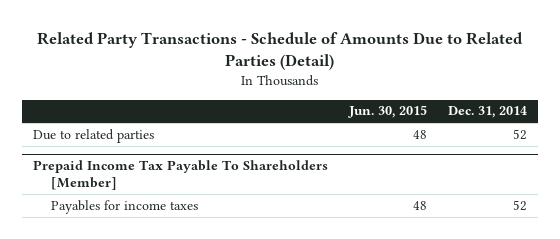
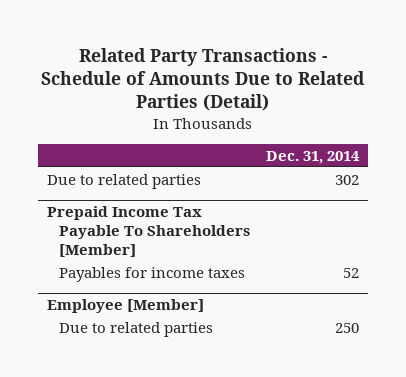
- | Jun. 30, 2015 | Dec. 31, 2014
+ | Dec. 31, 2014
- Due to related parties | 48 | 52
+ Due to related parties | 302
+ Employee [Member]
+ Due to related parties | 250

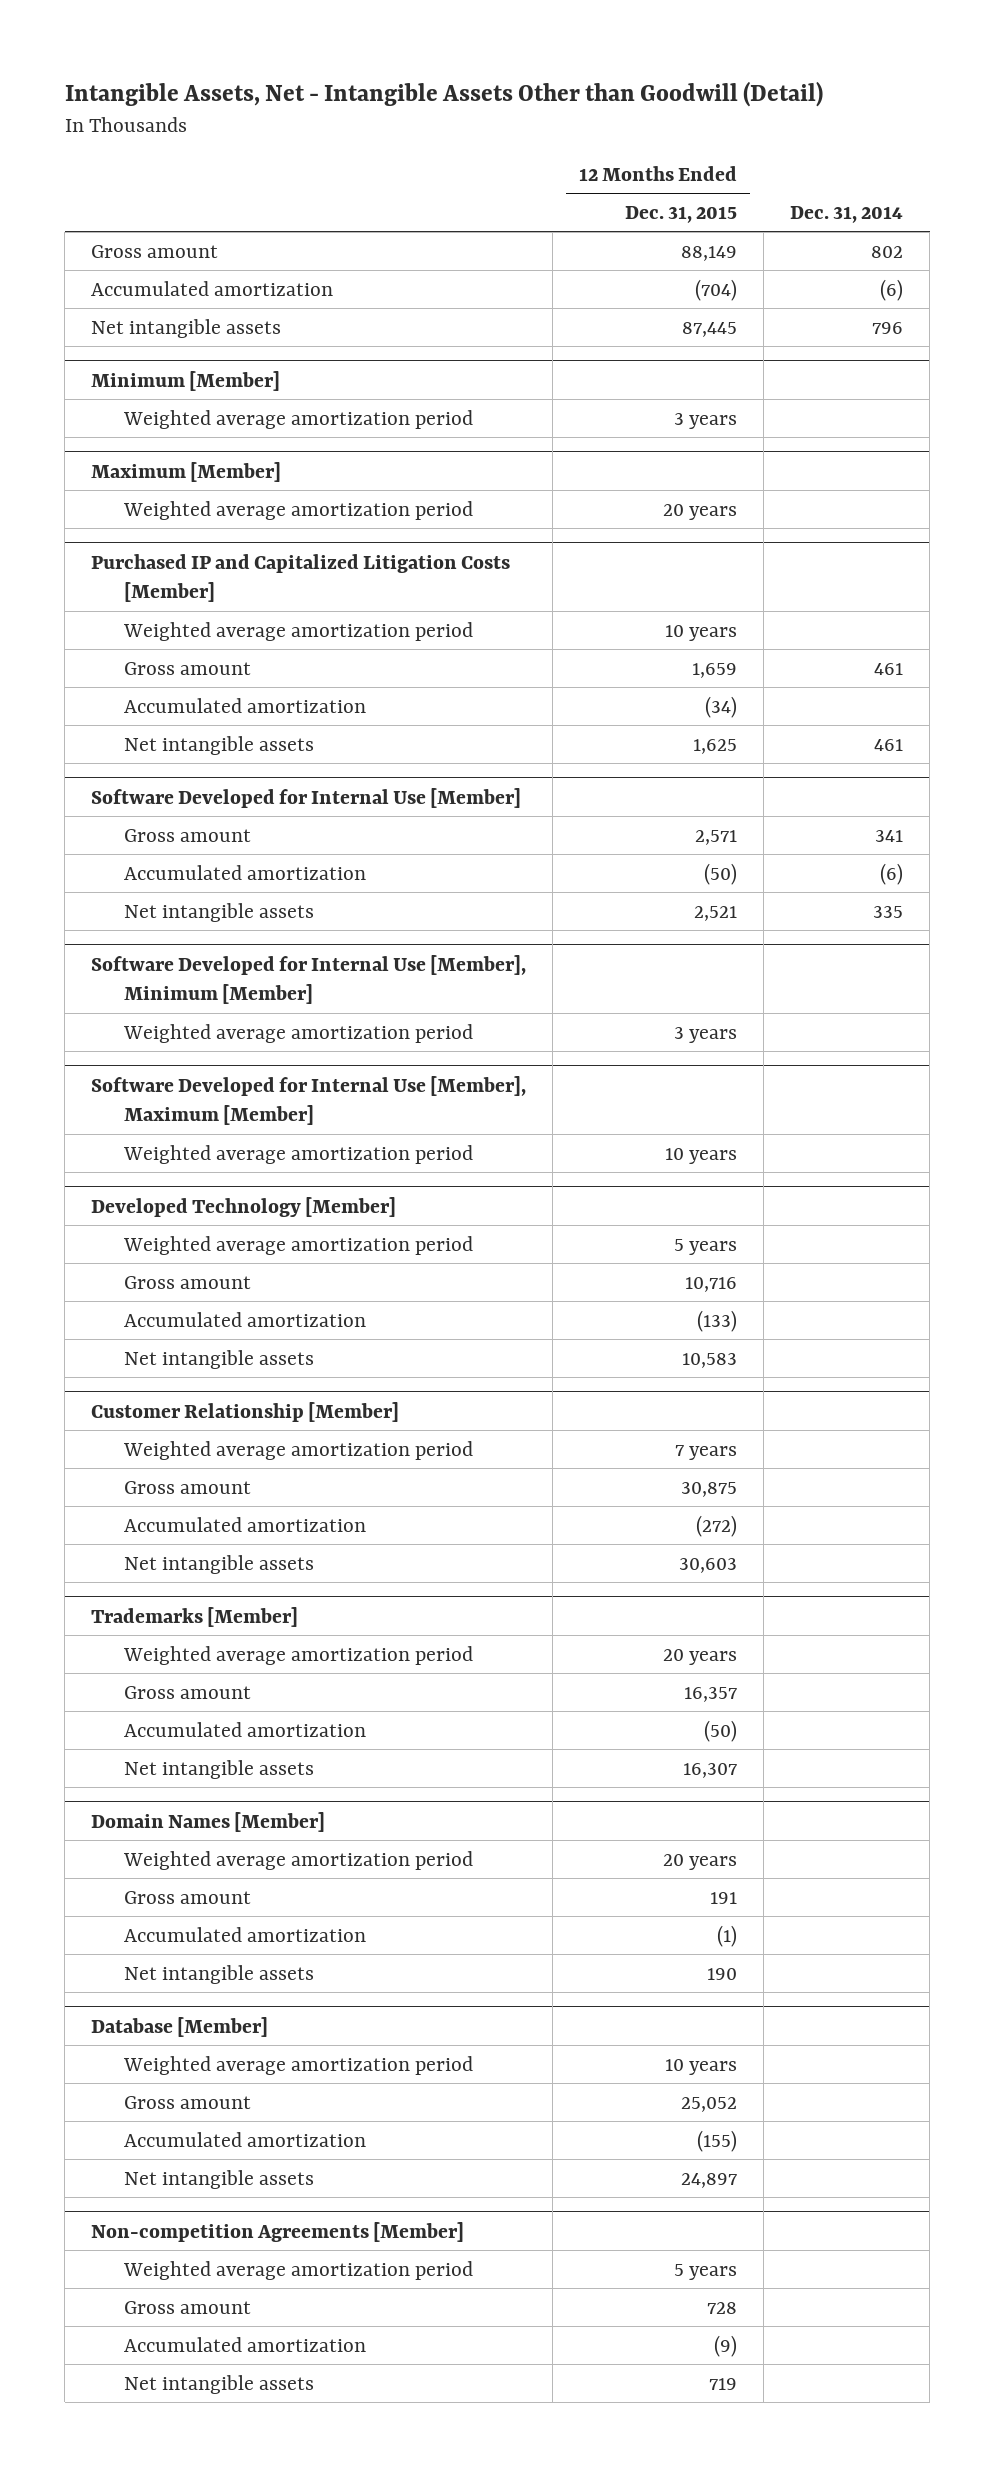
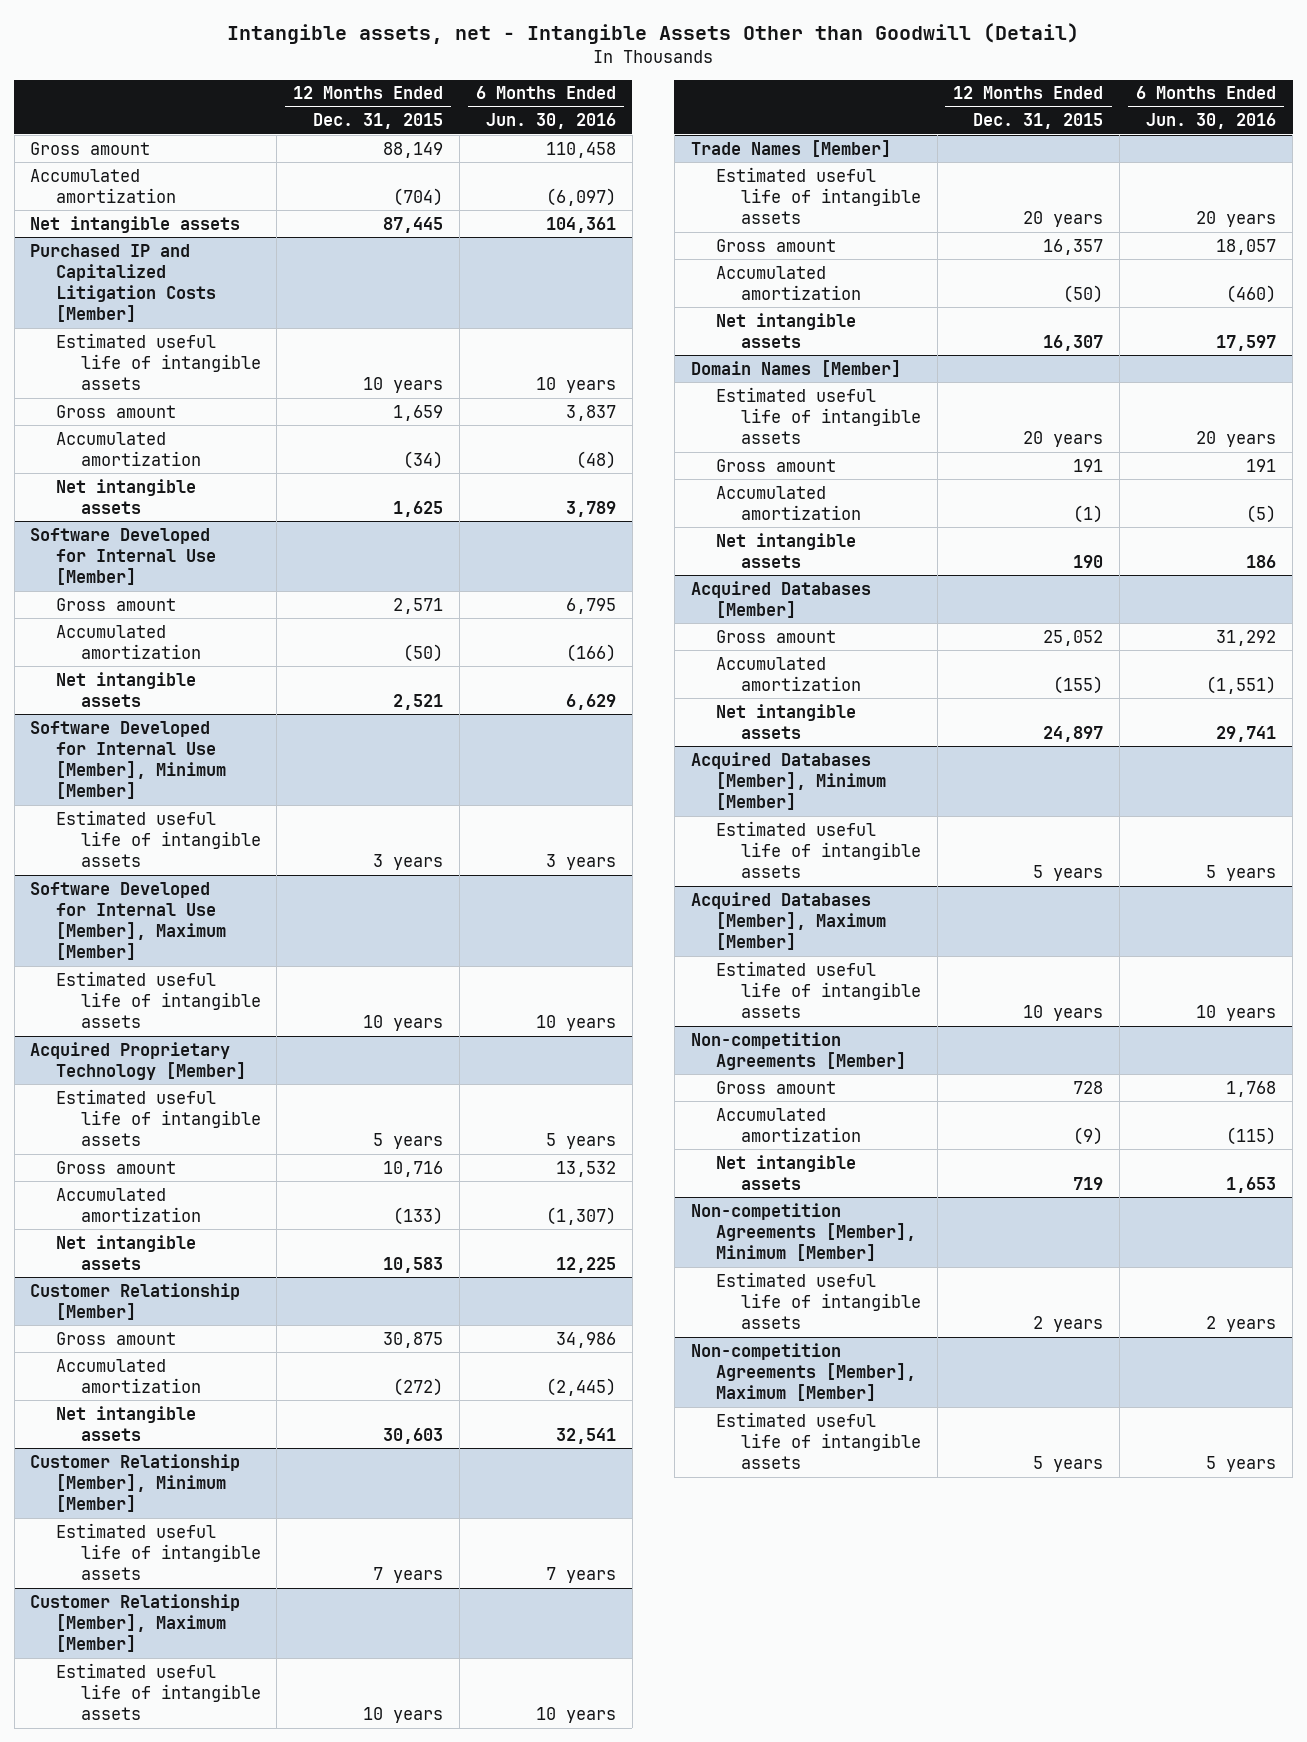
- Intangible Assets, Net - Intangible Assets Other than Goodwill (Detail)
+ Intangible assets, net - Intangible Assets Other than Goodwill (Detail)
- | 12 Months Ended Dec. 31, 2015 | Dec. 31, 2014
+ | 12 Months Ended Dec. 31, 2015 | 6 Months Ended Jun. 30, 2016
- Minimum [Member]
- Weighted average amortization period | 3 years |
- Maximum [Member]
- Weighted average amortization period | 20 years |
@ Purchased IP and Capitalized Litigation Costs [Member]
- Weighted average amortization period | 10 years |
+ Estimated useful life of intangible assets | 10 years | 10 years
@ Software Developed for Internal Use [Member], Minimum [Member]
- Weighted average amortization period | 3 years |
+ Estimated useful life of intangible assets | 3 years | 3 years
@ Software Developed for Internal Use [Member], Maximum [Member]
- Weighted average amortization period | 10 years |
- Developed Technology [Member]
- Weighted average amortization period | 5 years |
@ Software Developed for Internal Use [Member], Maximum [Member]
+ Estimated useful life of intangible assets | 10 years | 10 years
+ Acquired Proprietary Technology [Member]
+ Estimated useful life of intangible assets | 5 years | 5 years
@ Customer Relationship [Member]
- Weighted average amortization period | 7 years |
- Trademarks [Member]
- Weighted average amortization period | 20 years |
+ Customer Relationship [Member], Minimum [Member]
+ Estimated useful life of intangible assets | 7 years | 7 years
+ Customer Relationship [Member], Maximum [Member]
+ Estimated useful life of intangible assets | 10 years | 10 years
+ Trade Names [Member]
+ Estimated useful life of intangible assets | 20 years | 20 years
@ Domain Names [Member]
- Weighted average amortization period | 20 years |
+ Estimated useful life of intangible assets | 20 years | 20 years
- Database [Member]
- Weighted average amortization period | 10 years |
+ Acquired Databases [Member]
+ Acquired Databases [Member], Minimum [Member]
+ Estimated useful life of intangible assets | 5 years | 5 years
+ Acquired Databases [Member], Maximum [Member]
+ Estimated useful life of intangible assets | 10 years | 10 years
@ Non-competition Agreements [Member]
- Weighted average amortization period | 5 years |
+ Non-competition Agreements [Member], Minimum [Member]
+ Estimated useful life of intangible assets | 2 years | 2 years
+ Non-competition Agreements [Member], Maximum [Member]
+ Estimated useful life of intangible assets | 5 years | 5 years

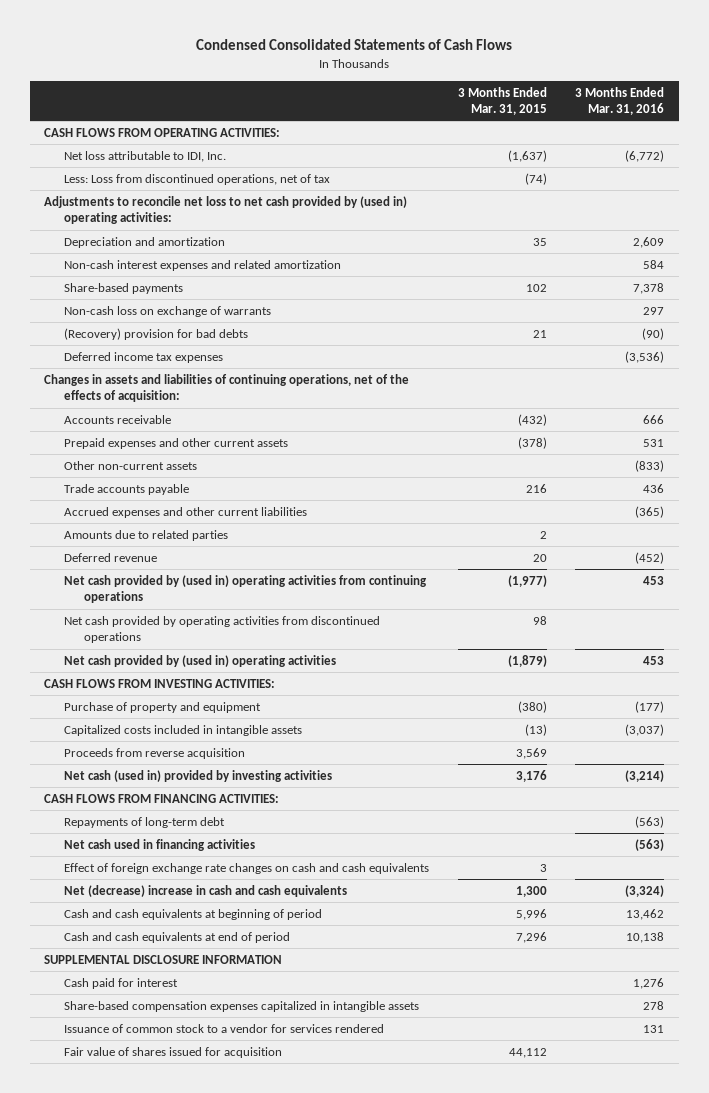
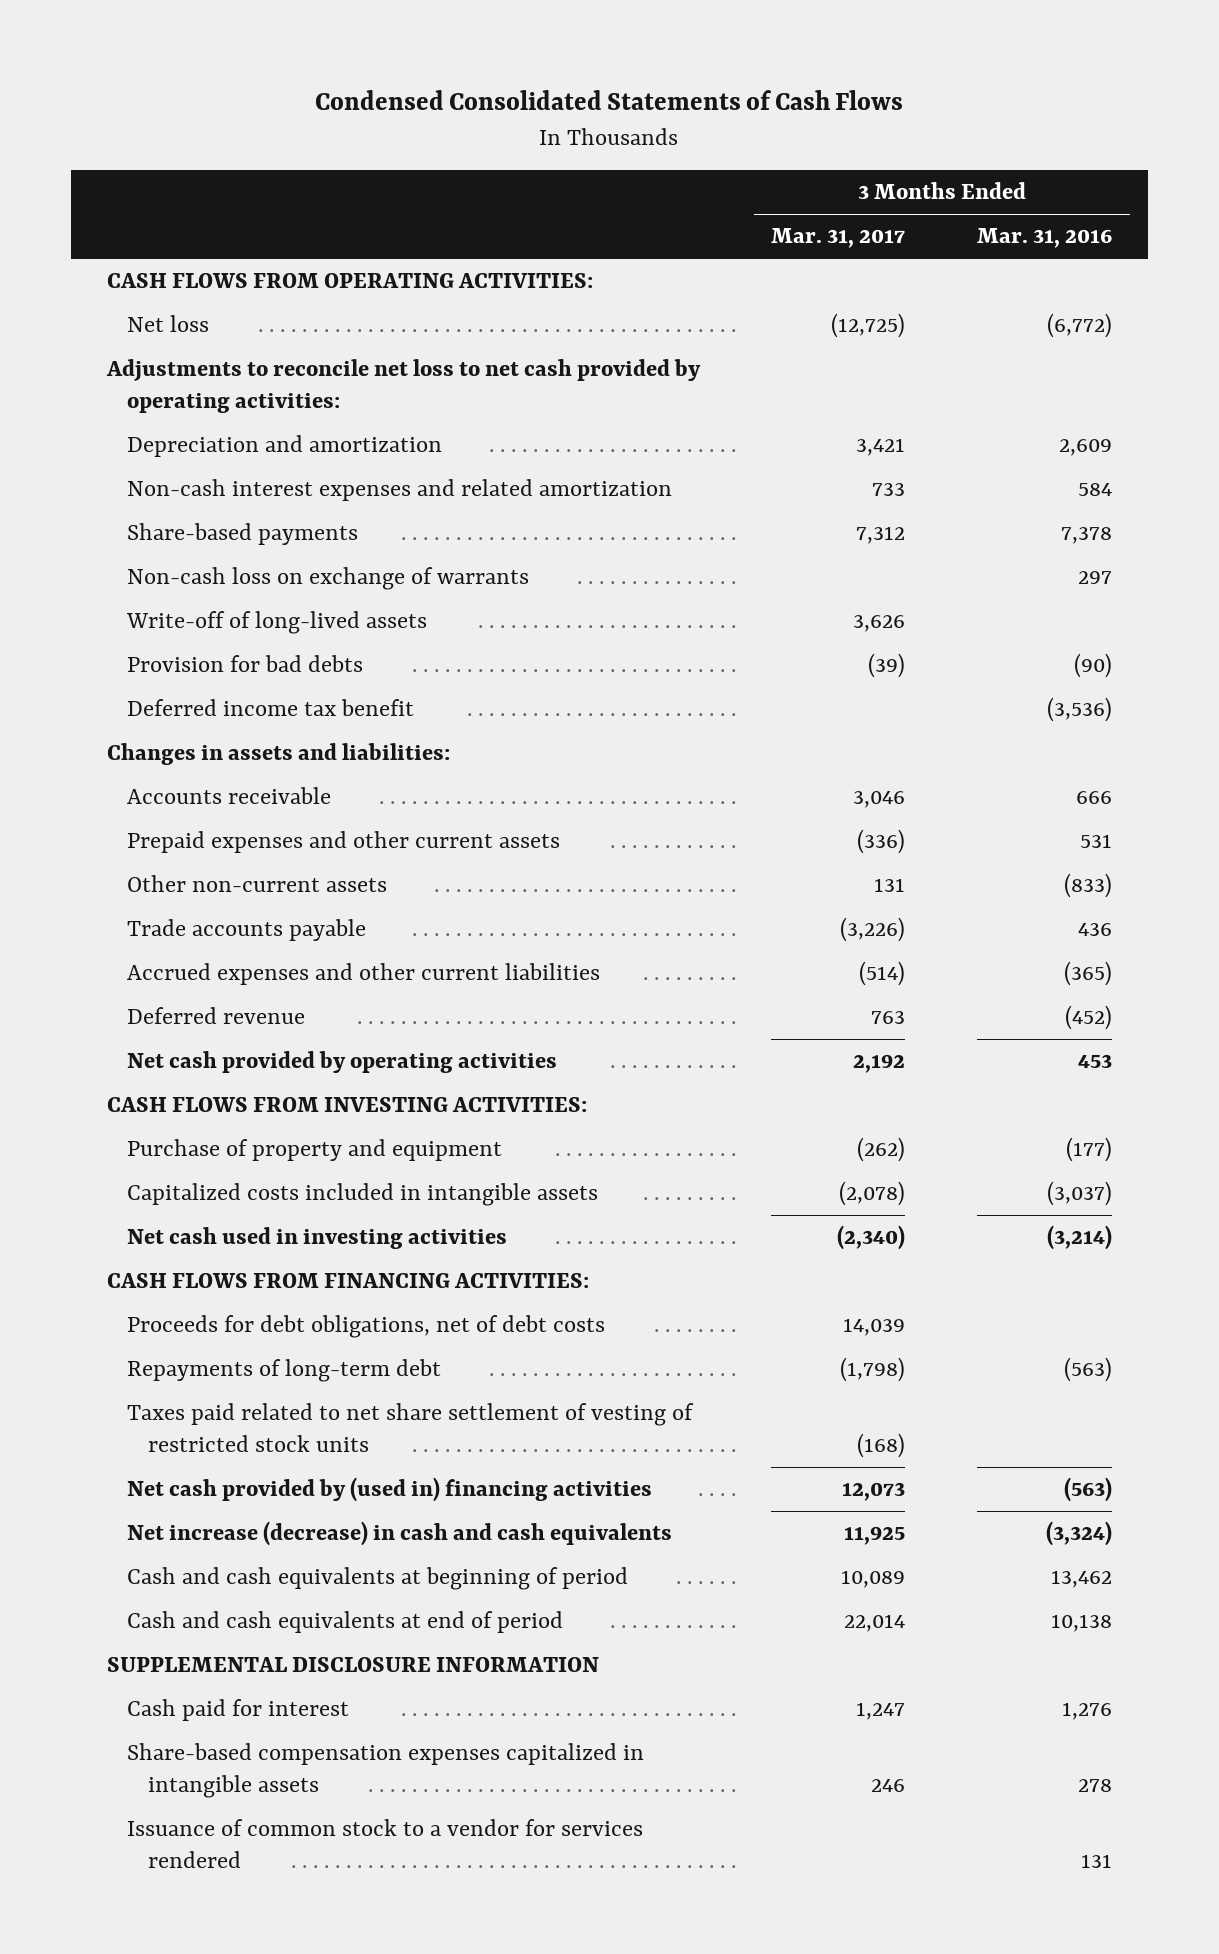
- | 3 Months Ended Mar. 31, 2015 | 3 Months Ended Mar. 31, 2016
+ | 3 Months Ended Mar. 31, 2017 | 3 Months Ended Mar. 31, 2016
- Net loss attributable to IDI, Inc. | (1,637) | (6,772)
- Less: Loss from discontinued operations, net of tax | (74) |
- Adjustments to reconcile net loss to net cash provided by (used in) operating activities:
+ Net loss | (12,725) | (6,772)
+ Adjustments to reconcile net loss to net cash provided by operating activities:
- (Recovery) provision for bad debts | 21 | (90)
- Deferred income tax expenses | | (3,536)
- Changes in assets and liabilities of continuing operations, net of the effects of acquisition:
+ Write-off of long-lived assets | 3,626 |
+ Provision for bad debts | (39) | (90)
+ Deferred income tax benefit | | (3,536)
+ Changes in assets and liabilities:
- Amounts due to related parties | 2 |
- Net cash provided by (used in) operating activities from continuing operations | (1,977) | 453
- Net cash provided by operating activities from discontinued operations | 98 |
- Net cash provided by (used in) operating activities | (1,879) | 453
+ Net cash provided by operating activities | 2,192 | 453
- Proceeds from reverse acquisition | 3,569 |
- Net cash (used in) provided by investing activities | 3,176 | (3,214)
+ Net cash used in investing activities | (2,340) | (3,214)
+ Proceeds for debt obligations, net of debt costs | 14,039 |
- Net cash used in financing activities | | (563)
- Effect of foreign exchange rate changes on cash and cash equivalents | 3 |
- Net (decrease) increase in cash and cash equivalents | 1,300 | (3,324)
+ Taxes paid related to net share settlement of vesting of restricted stock units | (168) |
+ Net cash provided by (used in) financing activities | 12,073 | (563)
+ Net increase (decrease) in cash and cash equivalents | 11,925 | (3,324)
- Fair value of shares issued for acquisition | 44,112 |

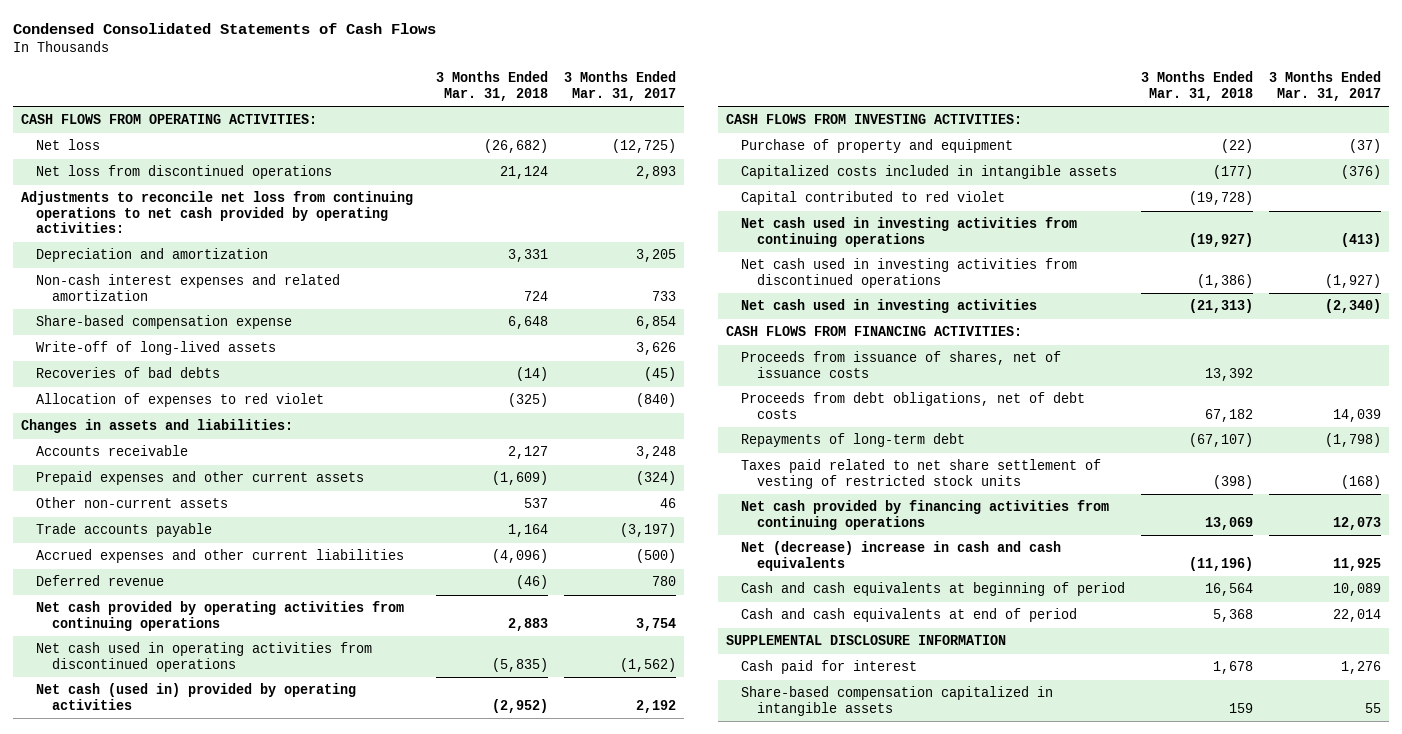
- | 3 Months Ended Mar. 31, 2017 | 3 Months Ended Mar. 31, 2016
+ | 3 Months Ended Mar. 31, 2018 | 3 Months Ended Mar. 31, 2017
- Adjustments to reconcile net loss to net cash provided by operating activities:
- Depreciation and amortization | 3,421 | 2,609
+ Net loss from discontinued operations | 21,124 | 2,893
+ Adjustments to reconcile net loss from continuing operations to net cash provided by operating activities:
+ Depreciation and amortization | 3,331 | 3,205
- Share-based payments | 7,312 | 7,378
- Non-cash loss on exchange of warrants | | 297
+ Share-based compensation expense | 6,648 | 6,854
- Provision for bad debts | (39) | (90)
- Deferred income tax benefit | | (3,536)
+ Recoveries of bad debts | (14) | (45)
+ Allocation of expenses to red violet | (325) | (840)
- Accounts receivable | 3,046 | 666
- Prepaid expenses and other current assets | (336) | 531
- Other non-current assets | 131 | (833)
- Trade accounts payable | (3,226) | 436
- Accrued expenses and other current liabilities | (514) | (365)
- Deferred revenue | 763 | (452)
- Net cash provided by operating activities | 2,192 | 453
+ Accounts receivable | 2,127 | 3,248
+ Prepaid expenses and other current assets | (1,609) | (324)
+ Other non-current assets | 537 | 46
+ Trade accounts payable | 1,164 | (3,197)
+ Accrued expenses and other current liabilities | (4,096) | (500)
+ Deferred revenue | (46) | 780
+ Net cash provided by operating activities from continuing operations | 2,883 | 3,754
+ Net cash used in operating activities from discontinued operations | (5,835) | (1,562)
+ Net cash (used in) provided by operating activities | (2,952) | 2,192
- Purchase of property and equipment | (262) | (177)
- Capitalized costs included in intangible assets | (2,078) | (3,037)
+ Purchase of property and equipment | (22) | (37)
+ Capitalized costs included in intangible assets | (177) | (376)
+ Capital contributed to red violet | (19,728) |
+ Net cash used in investing activities from continuing operations | (19,927) | (413)
+ Net cash used in investing activities from discontinued operations | (1,386) | (1,927)
- Proceeds for debt obligations, net of debt costs | 14,039 |
+ Proceeds from issuance of shares, net of issuance costs | 13,392 |
+ Proceeds from debt obligations, net of debt costs | 67,182 | 14,039
- Net cash provided by (used in) financing activities | 12,073 | (563)
- Net increase (decrease) in cash and cash equivalents | 11,925 | (3,324)
+ Net cash provided by financing activities from continuing operations | 13,069 | 12,073
+ Net (decrease) increase in cash and cash equivalents | (11,196) | 11,925
- Cash paid for interest | 1,247 | 1,276
- Share-based compensation expenses capitalized in intangible assets | 246 | 278
- Issuance of common stock to a vendor for services rendered | | 131
+ Cash paid for interest | 1,678 | 1,276
+ Share-based compensation capitalized in intangible assets | 159 | 55

